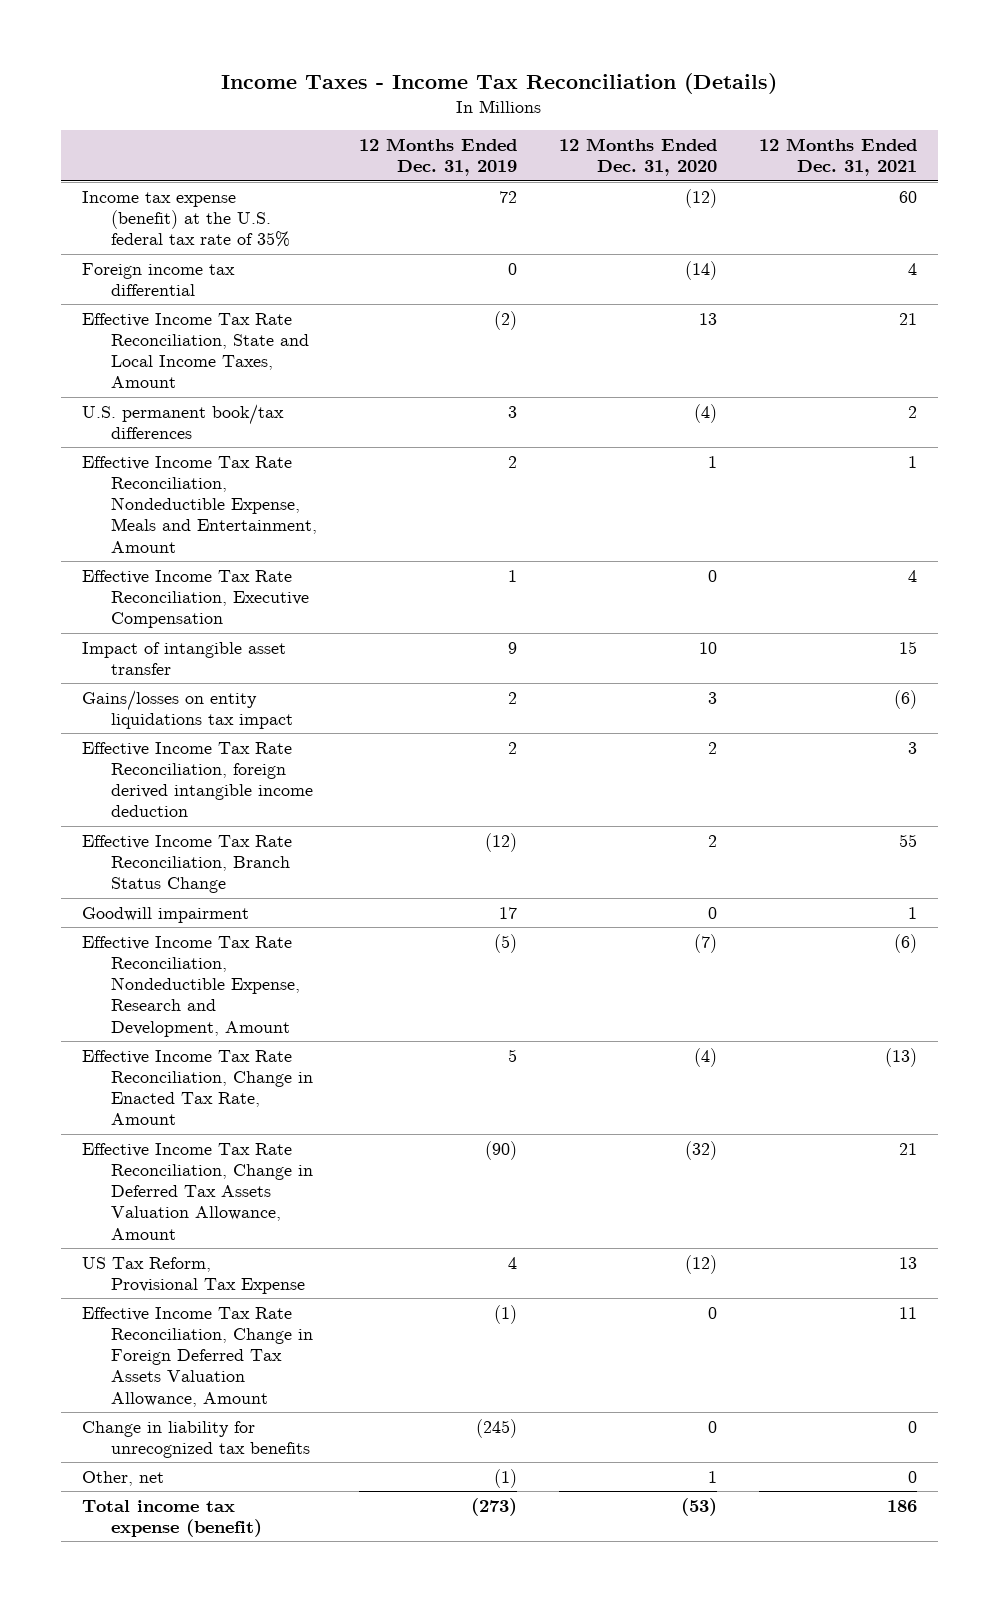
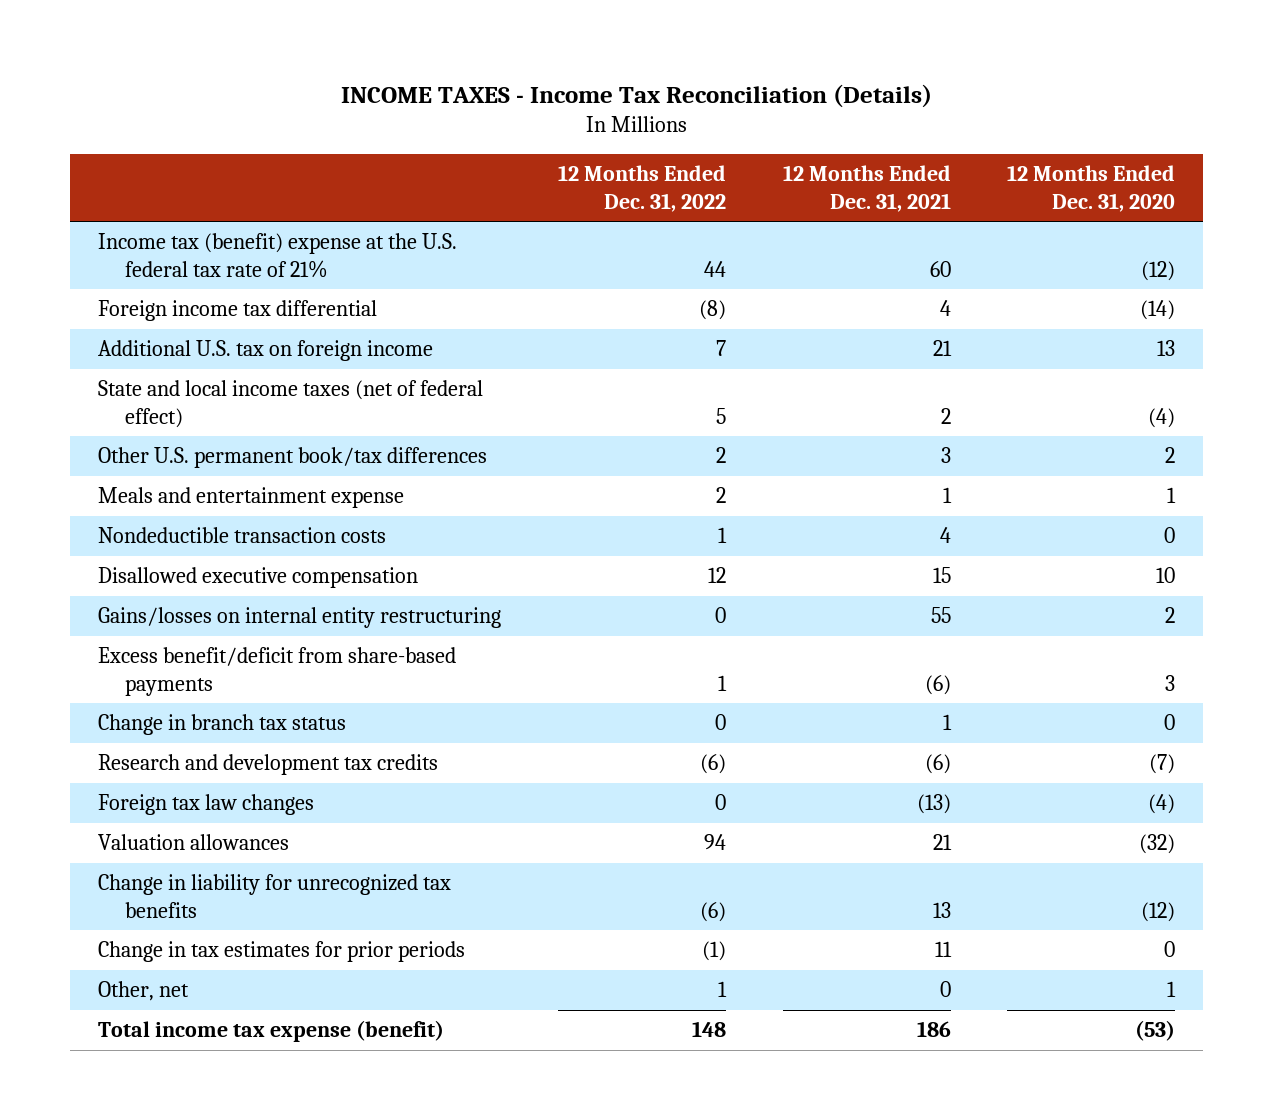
- Income Taxes - Income Tax Reconciliation (Details)
+ INCOME TAXES - Income Tax Reconciliation (Details)
- | 12 Months Ended Dec. 31, 2019 | 12 Months Ended Dec. 31, 2020 | 12 Months Ended Dec. 31, 2021
+ | 12 Months Ended Dec. 31, 2022 | 12 Months Ended Dec. 31, 2021 | 12 Months Ended Dec. 31, 2020
- Income tax expense (benefit) at the U.S. federal tax rate of 35% | 72 | (12) | 60
+ Income tax (benefit) expense at the U.S. federal tax rate of 21% | 44 | 60 | (12)
- Effective Income Tax Rate Reconciliation, State and Local Income Taxes, Amount | (2) | 13 | 21
- U.S. permanent book/tax differences | 3 | (4) | 2
- Effective Income Tax Rate Reconciliation, Nondeductible Expense, Meals and Entertainment, Amount | 2 | 1 | 1
- Effective Income Tax Rate Reconciliation, Executive Compensation | 1 | 0 | 4
- Impact of intangible asset transfer | 9 | 10 | 15
- Gains/losses on entity liquidations tax impact | 2 | 3 | (6)
- Effective Income Tax Rate Reconciliation, foreign derived intangible income deduction | 2 | 2 | 3
- Effective Income Tax Rate Reconciliation, Branch Status Change | (12) | 2 | 55
- Goodwill impairment | 17 | 0 | 1
- Effective Income Tax Rate Reconciliation, Nondeductible Expense, Research and Development, Amount | (5) | (7) | (6)
- Effective Income Tax Rate Reconciliation, Change in Enacted Tax Rate, Amount | 5 | (4) | (13)
- Effective Income Tax Rate Reconciliation, Change in Deferred Tax Assets Valuation Allowance, Amount | (90) | (32) | 21
- US Tax Reform, Provisional Tax Expense | 4 | (12) | 13
- Effective Income Tax Rate Reconciliation, Change in Foreign Deferred Tax Assets Valuation Allowance, Amount | (1) | 0 | 11
- Change in liability for unrecognized tax benefits | (245) | 0 | 0
+ Additional U.S. tax on foreign income | 7 | 21 | 13
+ State and local income taxes (net of federal effect) | 5 | 2 | (4)
+ Other U.S. permanent book/tax differences | 2 | 3 | 2
+ Meals and entertainment expense | 2 | 1 | 1
+ Nondeductible transaction costs | 1 | 4 | 0
+ Disallowed executive compensation | 12 | 15 | 10
+ Gains/losses on internal entity restructuring | 0 | 55 | 2
+ Excess benefit/deficit from share-based payments | 1 | (6) | 3
+ Change in branch tax status | 0 | 1 | 0
+ Research and development tax credits | (6) | (6) | (7)
+ Foreign tax law changes | 0 | (13) | (4)
+ Valuation allowances | 94 | 21 | (32)
+ Change in liability for unrecognized tax benefits | (6) | 13 | (12)
+ Change in tax estimates for prior periods | (1) | 11 | 0

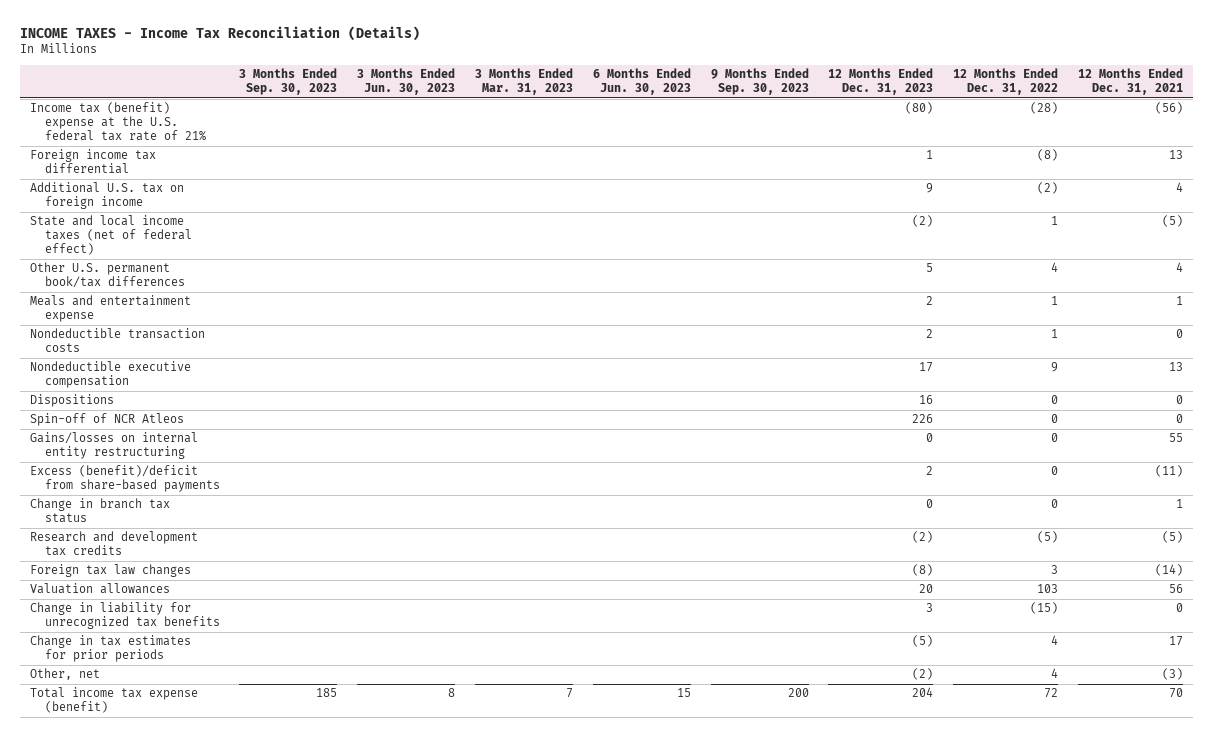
- | 12 Months Ended Dec. 31, 2022 | 12 Months Ended Dec. 31, 2021 | 12 Months Ended Dec. 31, 2020
+ | 3 Months Ended Sep. 30, 2023 | 3 Months Ended Jun. 30, 2023 | 3 Months Ended Mar. 31, 2023 | 6 Months Ended Jun. 30, 2023 | 9 Months Ended Sep. 30, 2023 | 12 Months Ended Dec. 31, 2023 | 12 Months Ended Dec. 31, 2022 | 12 Months Ended Dec. 31, 2021
- Income tax (benefit) expense at the U.S. federal tax rate of 21% | 44 | 60 | (12)
- Foreign income tax differential | (8) | 4 | (14)
- Additional U.S. tax on foreign income | 7 | 21 | 13
- State and local income taxes (net of federal effect) | 5 | 2 | (4)
- Other U.S. permanent book/tax differences | 2 | 3 | 2
- Meals and entertainment expense | 2 | 1 | 1
- Nondeductible transaction costs | 1 | 4 | 0
- Disallowed executive compensation | 12 | 15 | 10
+ Income tax (benefit) expense at the U.S. federal tax rate of 21% | | | | | | (80) | (28) | (56)
+ Foreign income tax differential | | | | | | 1 | (8) | 13
+ Additional U.S. tax on foreign income | | | | | | 9 | (2) | 4
+ State and local income taxes (net of federal effect) | | | | | | (2) | 1 | (5)
+ Other U.S. permanent book/tax differences | | | | | | 5 | 4 | 4
+ Meals and entertainment expense | | | | | | 2 | 1 | 1
+ Nondeductible transaction costs | | | | | | 2 | 1 | 0
+ Nondeductible executive compensation | | | | | | 17 | 9 | 13
+ Dispositions | | | | | | 16 | 0 | 0
+ Spin-off of NCR Atleos | | | | | | 226 | 0 | 0
- Excess benefit/deficit from share-based payments | 1 | (6) | 3
+ Excess (benefit)/deficit from share-based payments | | | | | | 2 | 0 | (11)
- Research and development tax credits | (6) | (6) | (7)
- Foreign tax law changes | 0 | (13) | (4)
- Valuation allowances | 94 | 21 | (32)
- Change in liability for unrecognized tax benefits | (6) | 13 | (12)
- Change in tax estimates for prior periods | (1) | 11 | 0
- Other, net | 1 | 0 | 1
- Total income tax expense (benefit) | 148 | 186 | (53)
+ Research and development tax credits | | | | | | (2) | (5) | (5)
+ Foreign tax law changes | | | | | | (8) | 3 | (14)
+ Valuation allowances | | | | | | 20 | 103 | 56
+ Change in liability for unrecognized tax benefits | | | | | | 3 | (15) | 0
+ Change in tax estimates for prior periods | | | | | | (5) | 4 | 17
+ Other, net | | | | | | (2) | 4 | (3)
+ Total income tax expense (benefit) | 185 | 8 | 7 | 15 | 200 | 204 | 72 | 70

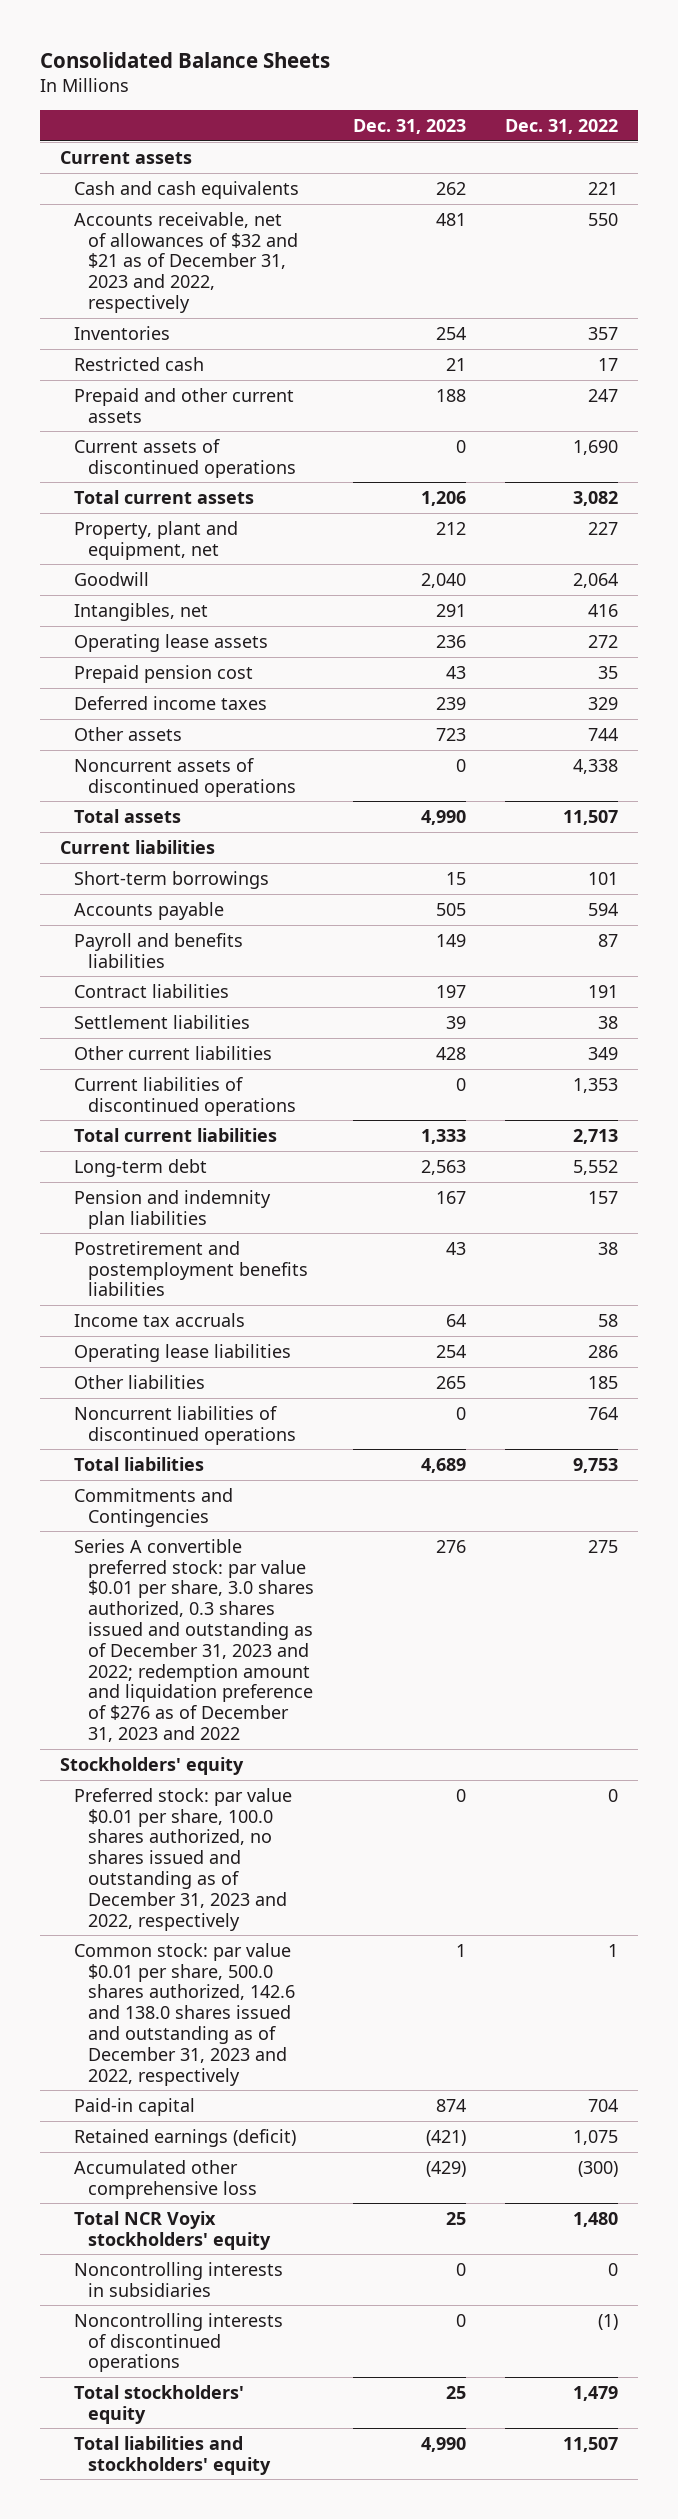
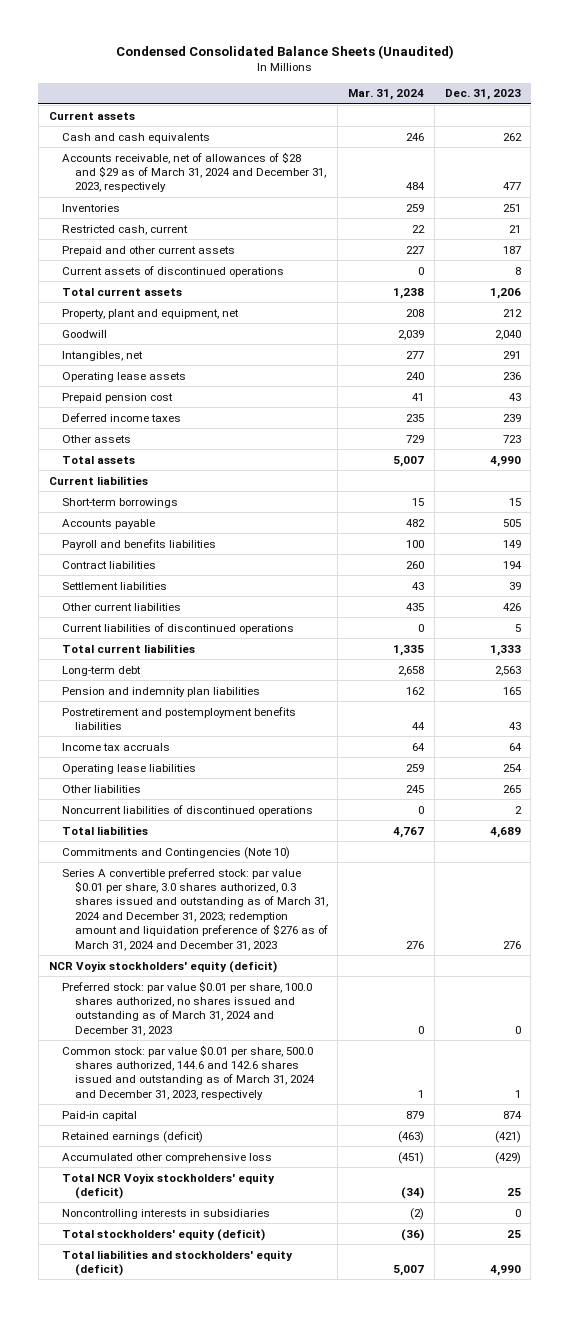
- Consolidated Balance Sheets
+ Condensed Consolidated Balance Sheets (Unaudited)
- | Dec. 31, 2023 | Dec. 31, 2022
+ | Mar. 31, 2024 | Dec. 31, 2023
- Accounts receivable, net of allowances of $32 and $21 as of December 31, 2023 and 2022, respectively | 481 | 550
- Inventories | 254 | 357
- Restricted cash | 21 | 17
- Prepaid and other current assets | 188 | 247
- Current assets of discontinued operations | 0 | 1,690
+ Accounts receivable, net of allowances of $28 and $29 as of March 31, 2024 and December 31, 2023, respectively | 484 | 477
+ Inventories | 259 | 251
+ Restricted cash, current | 22 | 21
+ Prepaid and other current assets | 227 | 187
+ Current assets of discontinued operations | 0 | 8
- Noncurrent assets of discontinued operations | 0 | 4,338
- Contract liabilities | 197 | 191
+ Contract liabilities | 260 | 194
- Other current liabilities | 428 | 349
- Current liabilities of discontinued operations | 0 | 1,353
+ Other current liabilities | 435 | 426
+ Current liabilities of discontinued operations | 0 | 5
- Pension and indemnity plan liabilities | 167 | 157
+ Pension and indemnity plan liabilities | 162 | 165
- Noncurrent liabilities of discontinued operations | 0 | 764
+ Noncurrent liabilities of discontinued operations | 0 | 2
- Commitments and Contingencies
- Series A convertible preferred stock: par value $0.01 per share, 3.0 shares authorized, 0.3 shares issued and outstanding as of December 31, 2023 and 2022; redemption amount and liquidation preference of $276 as of December 31, 2023 and 2022 | 276 | 275
- Stockholders' equity
- Preferred stock: par value $0.01 per share, 100.0 shares authorized, no shares issued and outstanding as of December 31, 2023 and 2022, respectively | 0 | 0
- Common stock: par value $0.01 per share, 500.0 shares authorized, 142.6 and 138.0 shares issued and outstanding as of December 31, 2023 and 2022, respectively | 1 | 1
+ Commitments and Contingencies (Note 10)
+ Series A convertible preferred stock: par value $0.01 per share, 3.0 shares authorized, 0.3 shares issued and outstanding as of March 31, 2024 and December 31, 2023; redemption amount and liquidation preference of $276 as of March 31, 2024 and December 31, 2023 | 276 | 276
+ NCR Voyix stockholders' equity (deficit)
+ Preferred stock: par value $0.01 per share, 100.0 shares authorized, no shares issued and outstanding as of March 31, 2024 and December 31, 2023 | 0 | 0
+ Common stock: par value $0.01 per share, 500.0 shares authorized, 144.6 and 142.6 shares issued and outstanding as of March 31, 2024 and December 31, 2023, respectively | 1 | 1
- Total NCR Voyix stockholders' equity | 25 | 1,480
+ Total NCR Voyix stockholders' equity (deficit) | (34) | 25
- Noncontrolling interests of discontinued operations | 0 | (1)
- Total stockholders' equity | 25 | 1,479
- Total liabilities and stockholders' equity | 4,990 | 11,507
+ Total stockholders' equity (deficit) | (36) | 25
+ Total liabilities and stockholders' equity (deficit) | 5,007 | 4,990

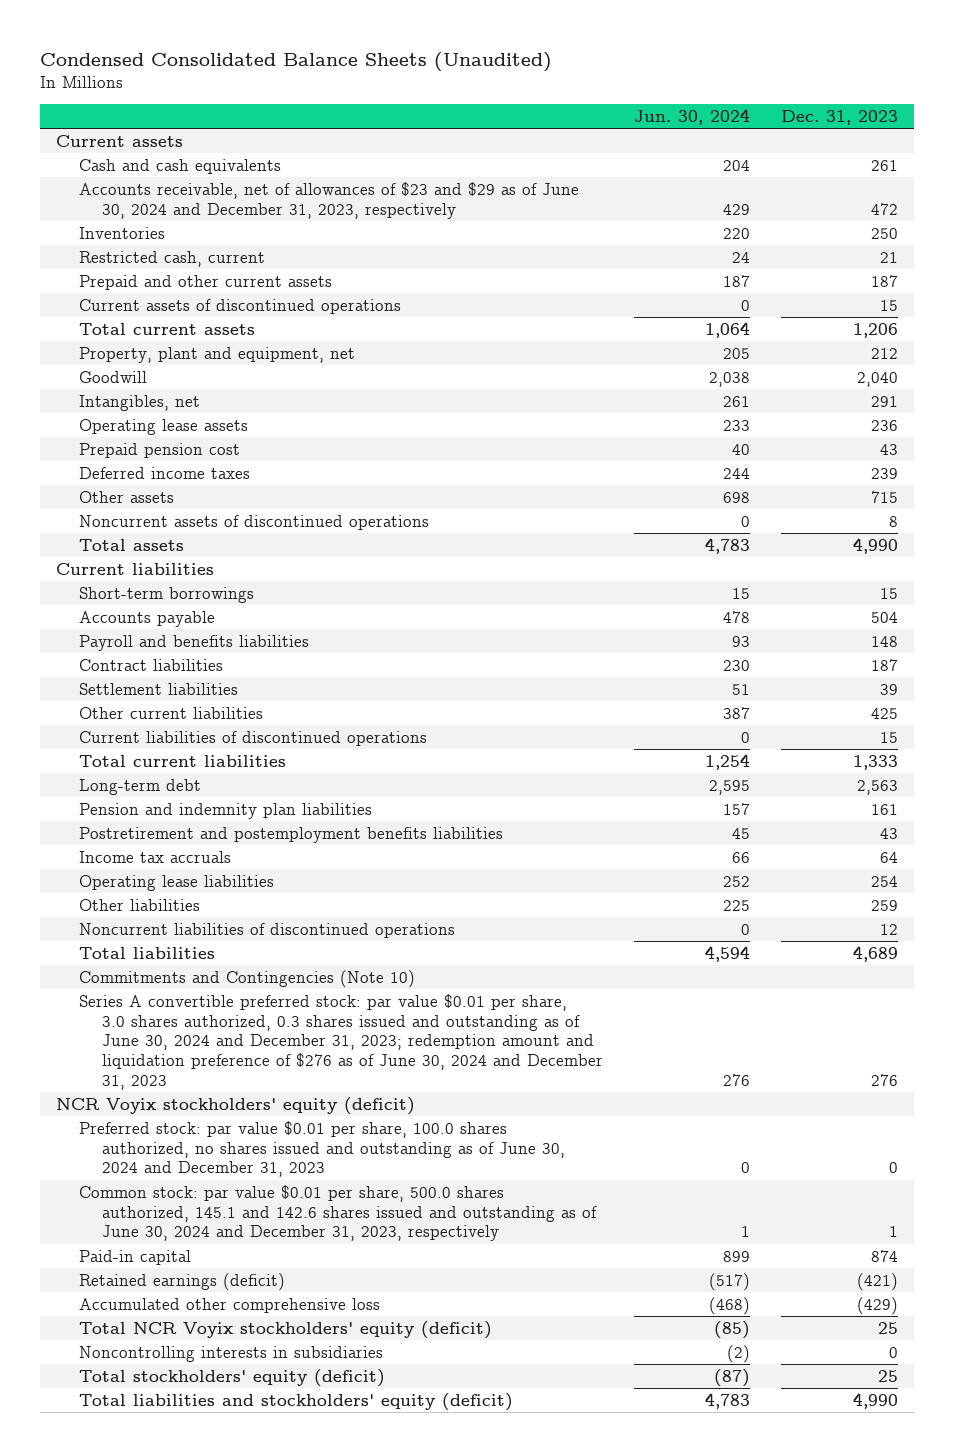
- | Mar. 31, 2024 | Dec. 31, 2023
+ | Jun. 30, 2024 | Dec. 31, 2023
- Cash and cash equivalents | 246 | 262
- Accounts receivable, net of allowances of $28 and $29 as of March 31, 2024 and December 31, 2023, respectively | 484 | 477
- Inventories | 259 | 251
+ Cash and cash equivalents | 204 | 261
+ Accounts receivable, net of allowances of $23 and $29 as of June 30, 2024 and December 31, 2023, respectively | 429 | 472
+ Inventories | 220 | 250
- Current assets of discontinued operations | 0 | 8
+ Current assets of discontinued operations | 0 | 15
- Other assets | 729 | 723
+ Other assets | 698 | 715
+ Noncurrent assets of discontinued operations | 0 | 8
- Accounts payable | 482 | 505
- Payroll and benefits liabilities | 100 | 149
- Contract liabilities | 260 | 194
+ Accounts payable | 478 | 504
+ Payroll and benefits liabilities | 93 | 148
+ Contract liabilities | 230 | 187
- Other current liabilities | 435 | 426
- Current liabilities of discontinued operations | 0 | 5
+ Other current liabilities | 387 | 425
+ Current liabilities of discontinued operations | 0 | 15
- Pension and indemnity plan liabilities | 162 | 165
+ Pension and indemnity plan liabilities | 157 | 161
- Other liabilities | 245 | 265
- Noncurrent liabilities of discontinued operations | 0 | 2
+ Other liabilities | 225 | 259
+ Noncurrent liabilities of discontinued operations | 0 | 12
- Series A convertible preferred stock: par value $0.01 per share, 3.0 shares authorized, 0.3 shares issued and outstanding as of March 31, 2024 and December 31, 2023; redemption amount and liquidation preference of $276 as of March 31, 2024 and December 31, 2023 | 276 | 276
+ Series A convertible preferred stock: par value $0.01 per share, 3.0 shares authorized, 0.3 shares issued and outstanding as of June 30, 2024 and December 31, 2023; redemption amount and liquidation preference of $276 as of June 30, 2024 and December 31, 2023 | 276 | 276
- Preferred stock: par value $0.01 per share, 100.0 shares authorized, no shares issued and outstanding as of March 31, 2024 and December 31, 2023 | 0 | 0
- Common stock: par value $0.01 per share, 500.0 shares authorized, 144.6 and 142.6 shares issued and outstanding as of March 31, 2024 and December 31, 2023, respectively | 1 | 1
+ Preferred stock: par value $0.01 per share, 100.0 shares authorized, no shares issued and outstanding as of June 30, 2024 and December 31, 2023 | 0 | 0
+ Common stock: par value $0.01 per share, 500.0 shares authorized, 145.1 and 142.6 shares issued and outstanding as of June 30, 2024 and December 31, 2023, respectively | 1 | 1

